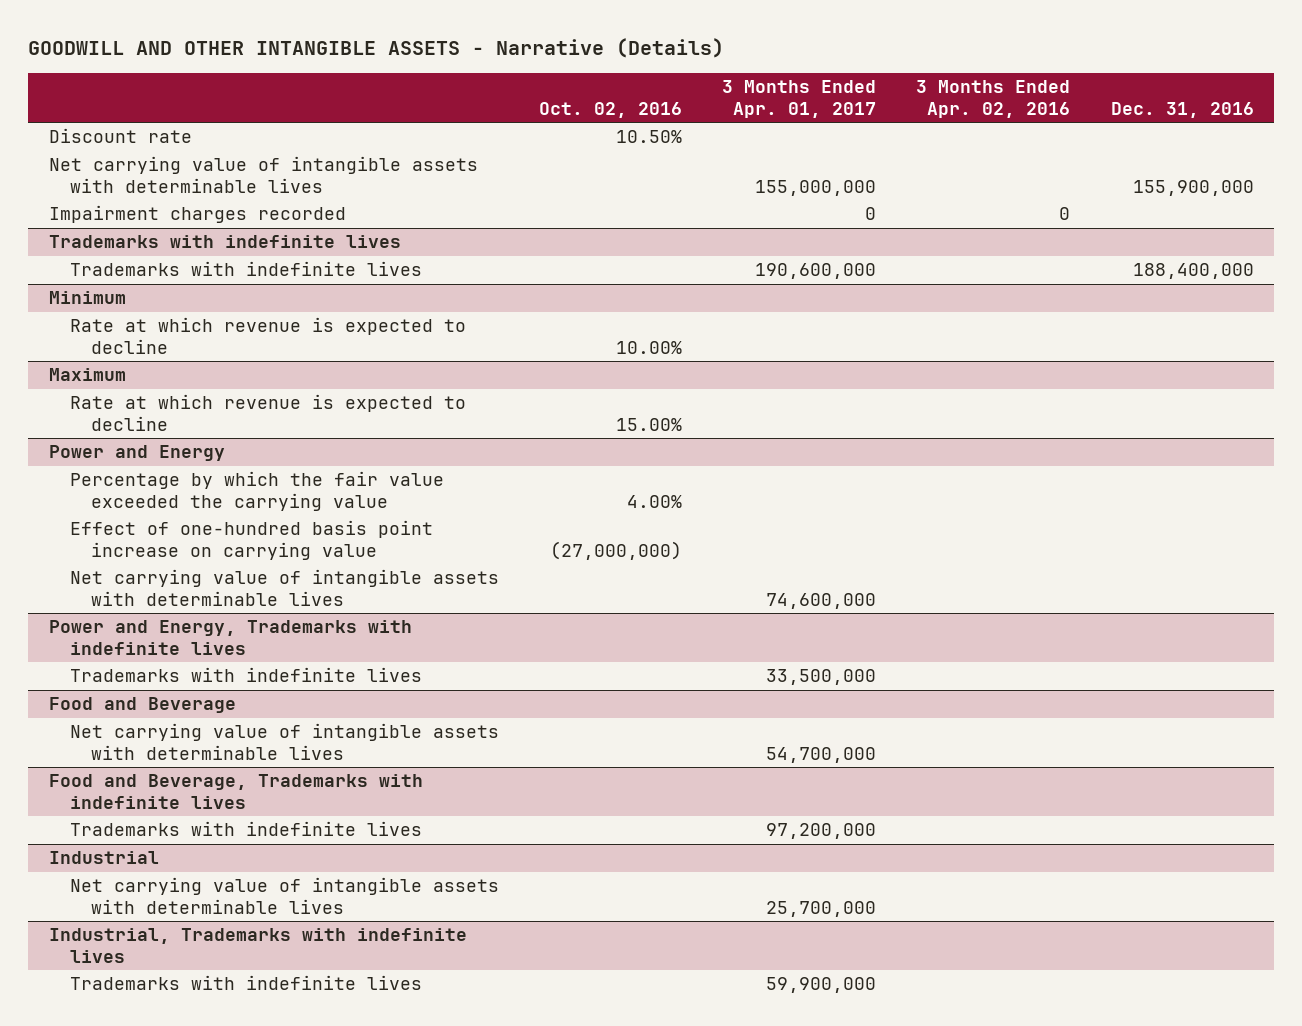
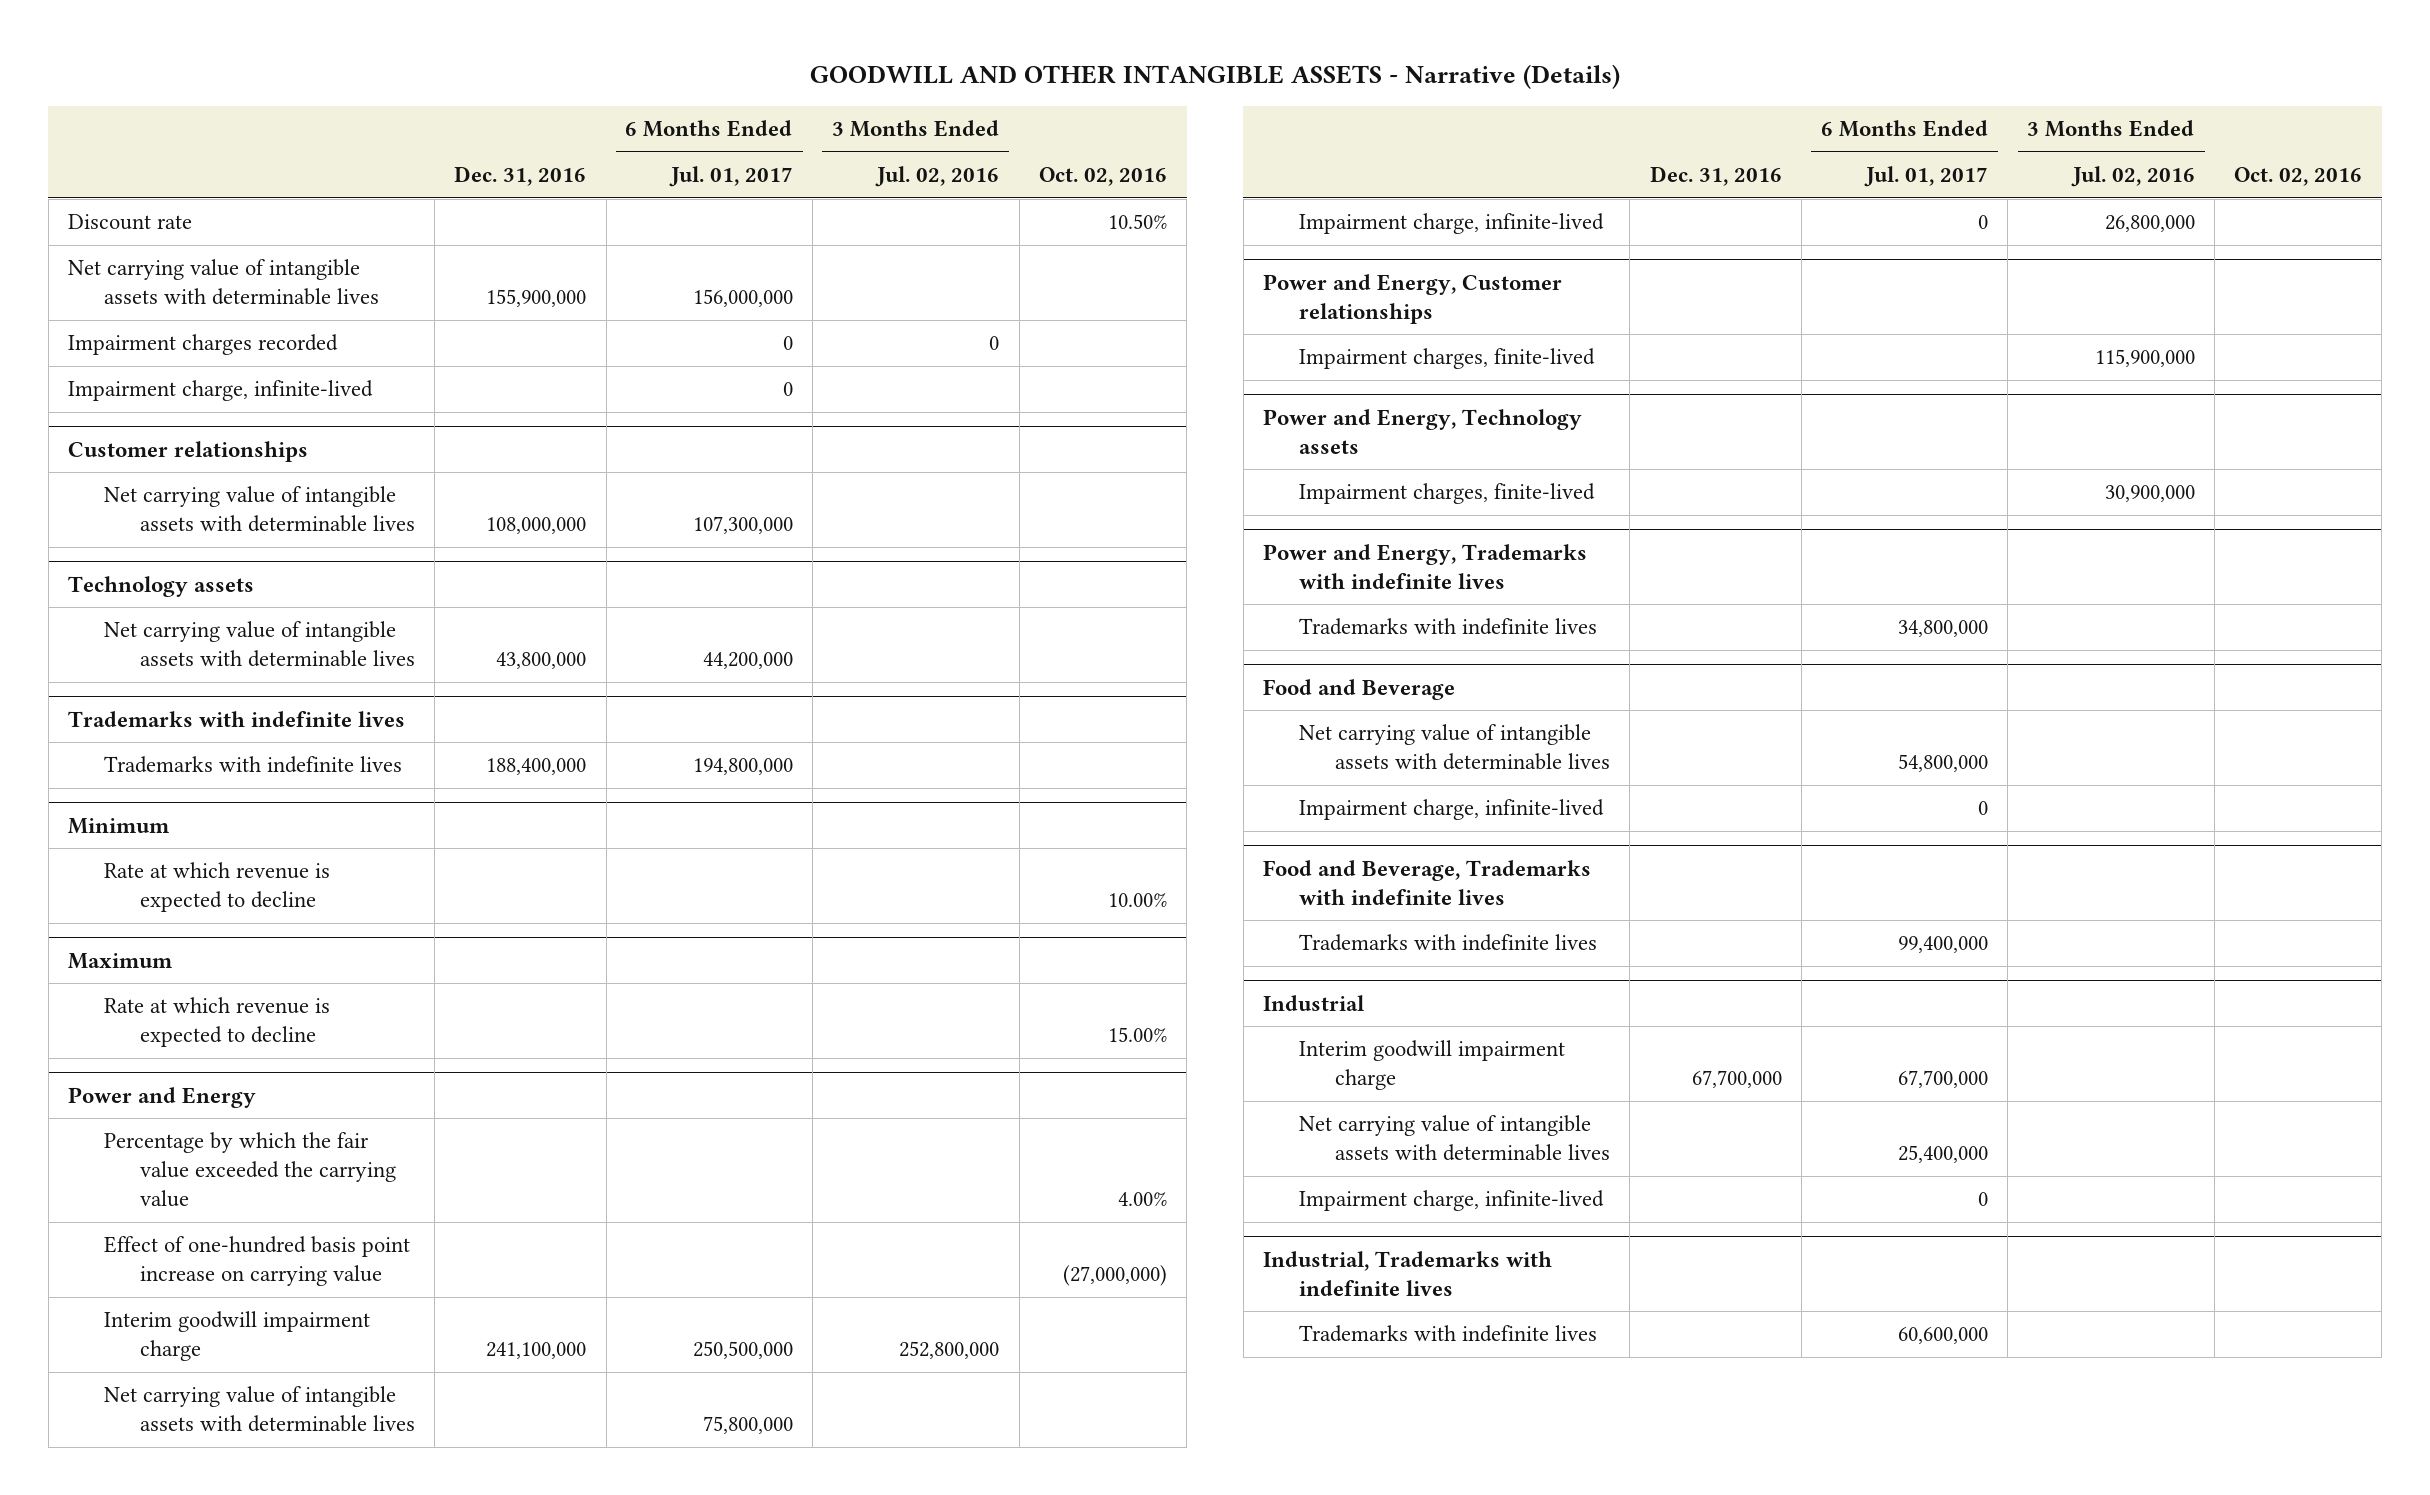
- | Oct. 02, 2016 | 3 Months Ended Apr. 01, 2017 | 3 Months Ended Apr. 02, 2016 | Dec. 31, 2016
+ | Dec. 31, 2016 | 6 Months Ended Jul. 01, 2017 | 3 Months Ended Jul. 02, 2016 | Oct. 02, 2016
+ Impairment charge, infinite-lived | | 0 | |
+ Customer relationships
+ Net carrying value of intangible assets with determinable lives | 108,000,000 | 107,300,000 | |
+ Technology assets
+ Net carrying value of intangible assets with determinable lives | 43,800,000 | 44,200,000 | |
@ Power and Energy
+ Interim goodwill impairment charge | 241,100,000 | 250,500,000 | 252,800,000 |
+ Impairment charge, infinite-lived | | 0 | 26,800,000 |
+ Power and Energy, Customer relationships
+ Impairment charges, finite-lived | | | 115,900,000 |
+ Power and Energy, Technology assets
+ Impairment charges, finite-lived | | | 30,900,000 |
@ Food and Beverage
+ Impairment charge, infinite-lived | | 0 | |
@ Industrial
+ Interim goodwill impairment charge | 67,700,000 | 67,700,000 | |
+ Impairment charge, infinite-lived | | 0 | |

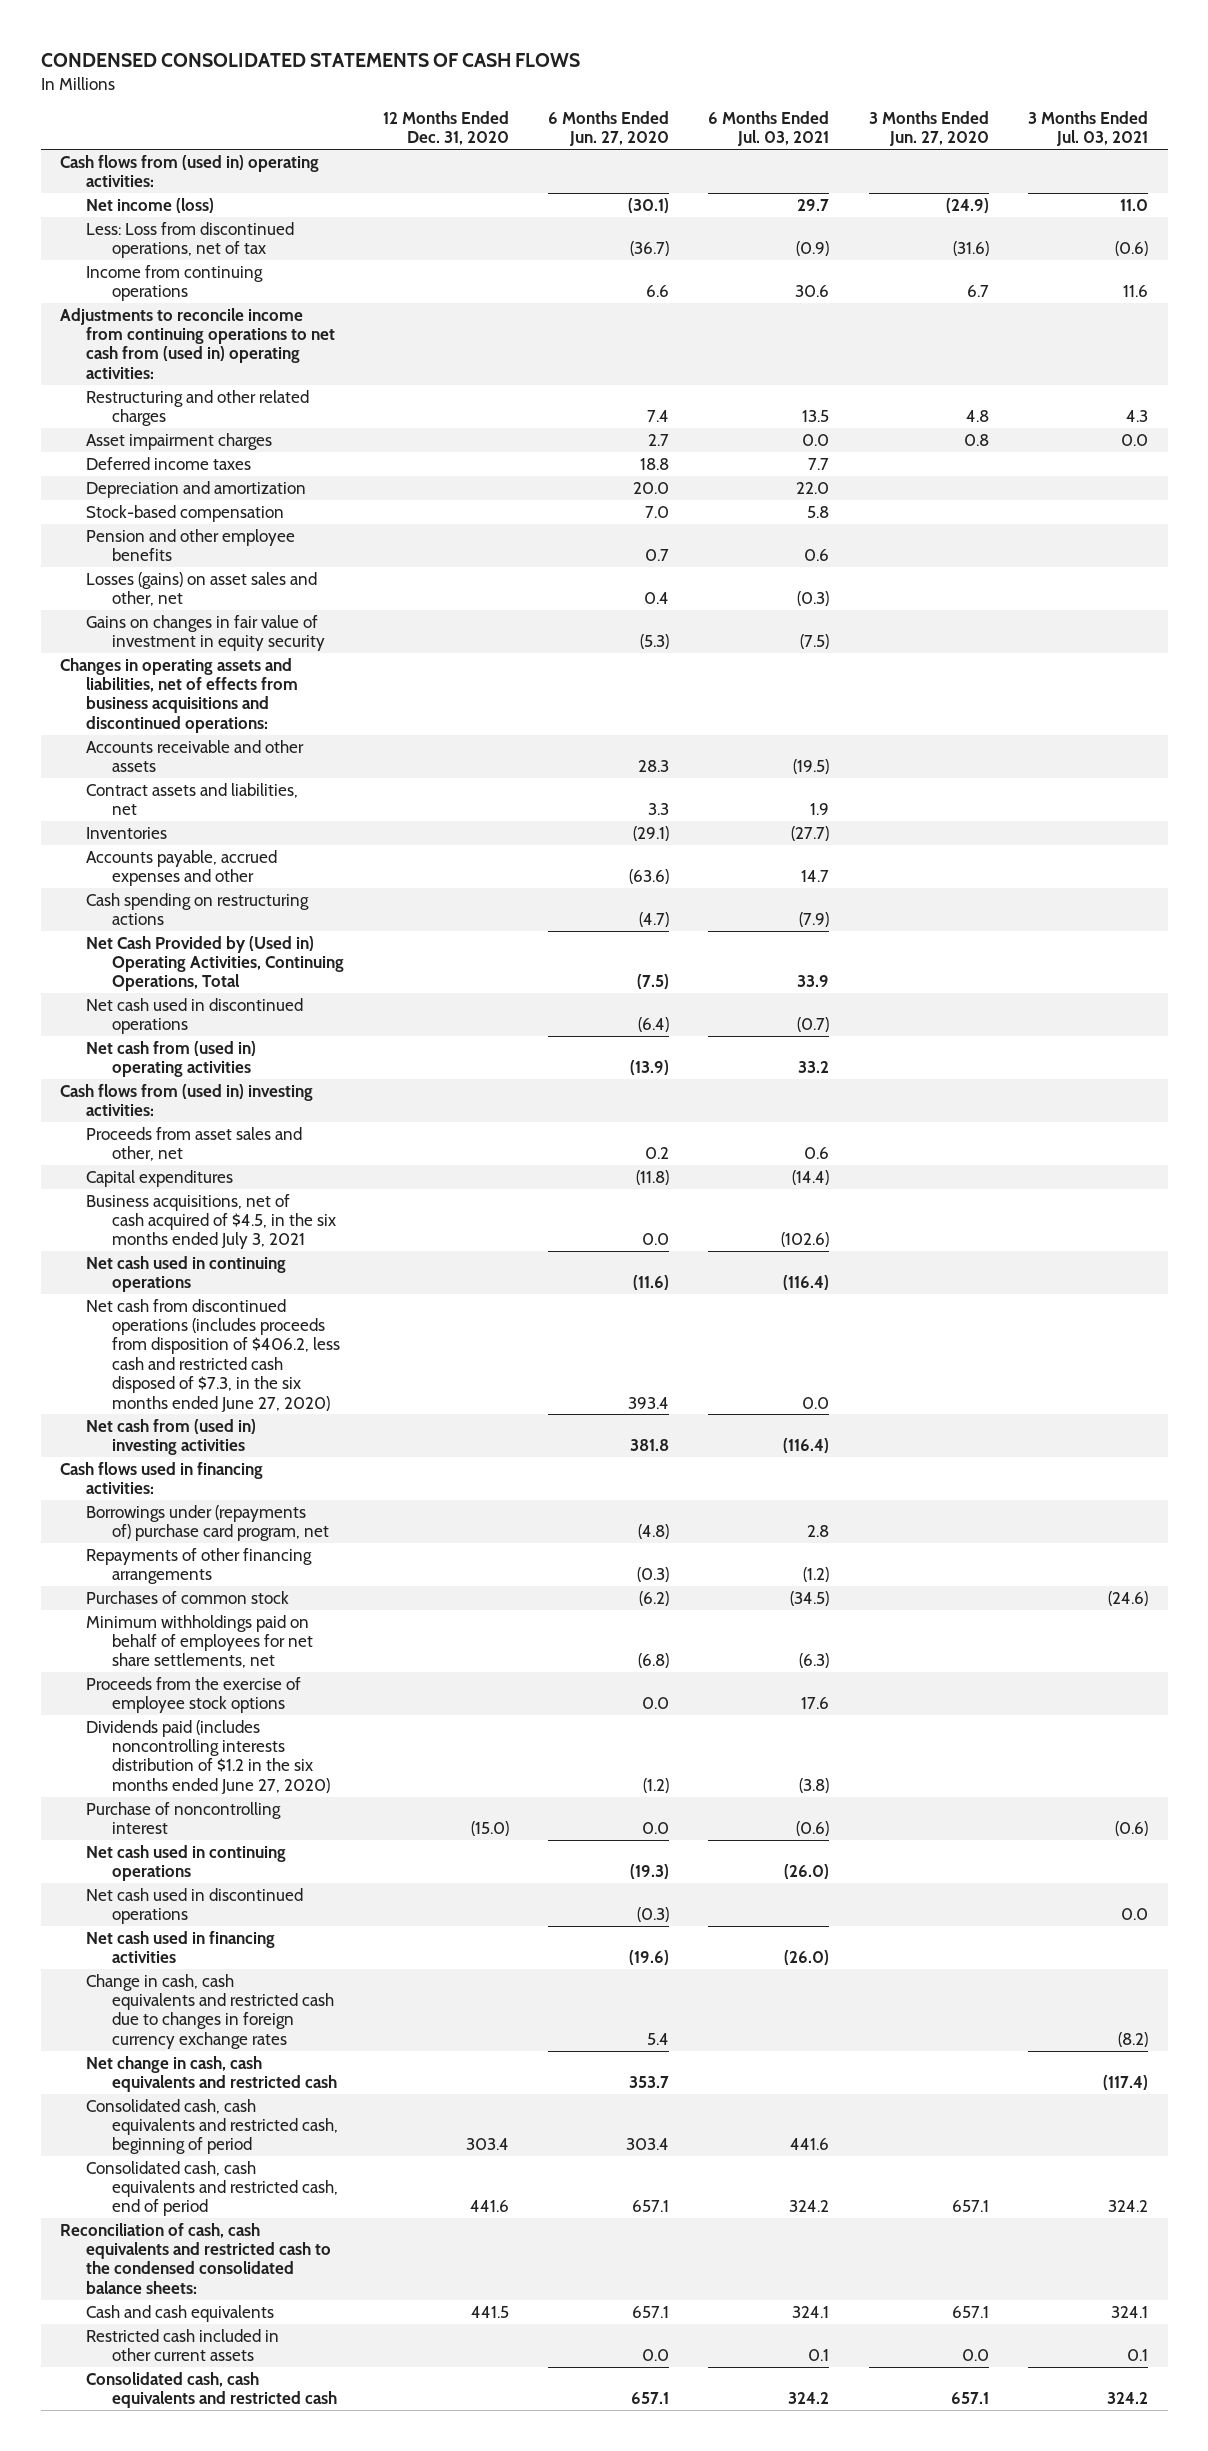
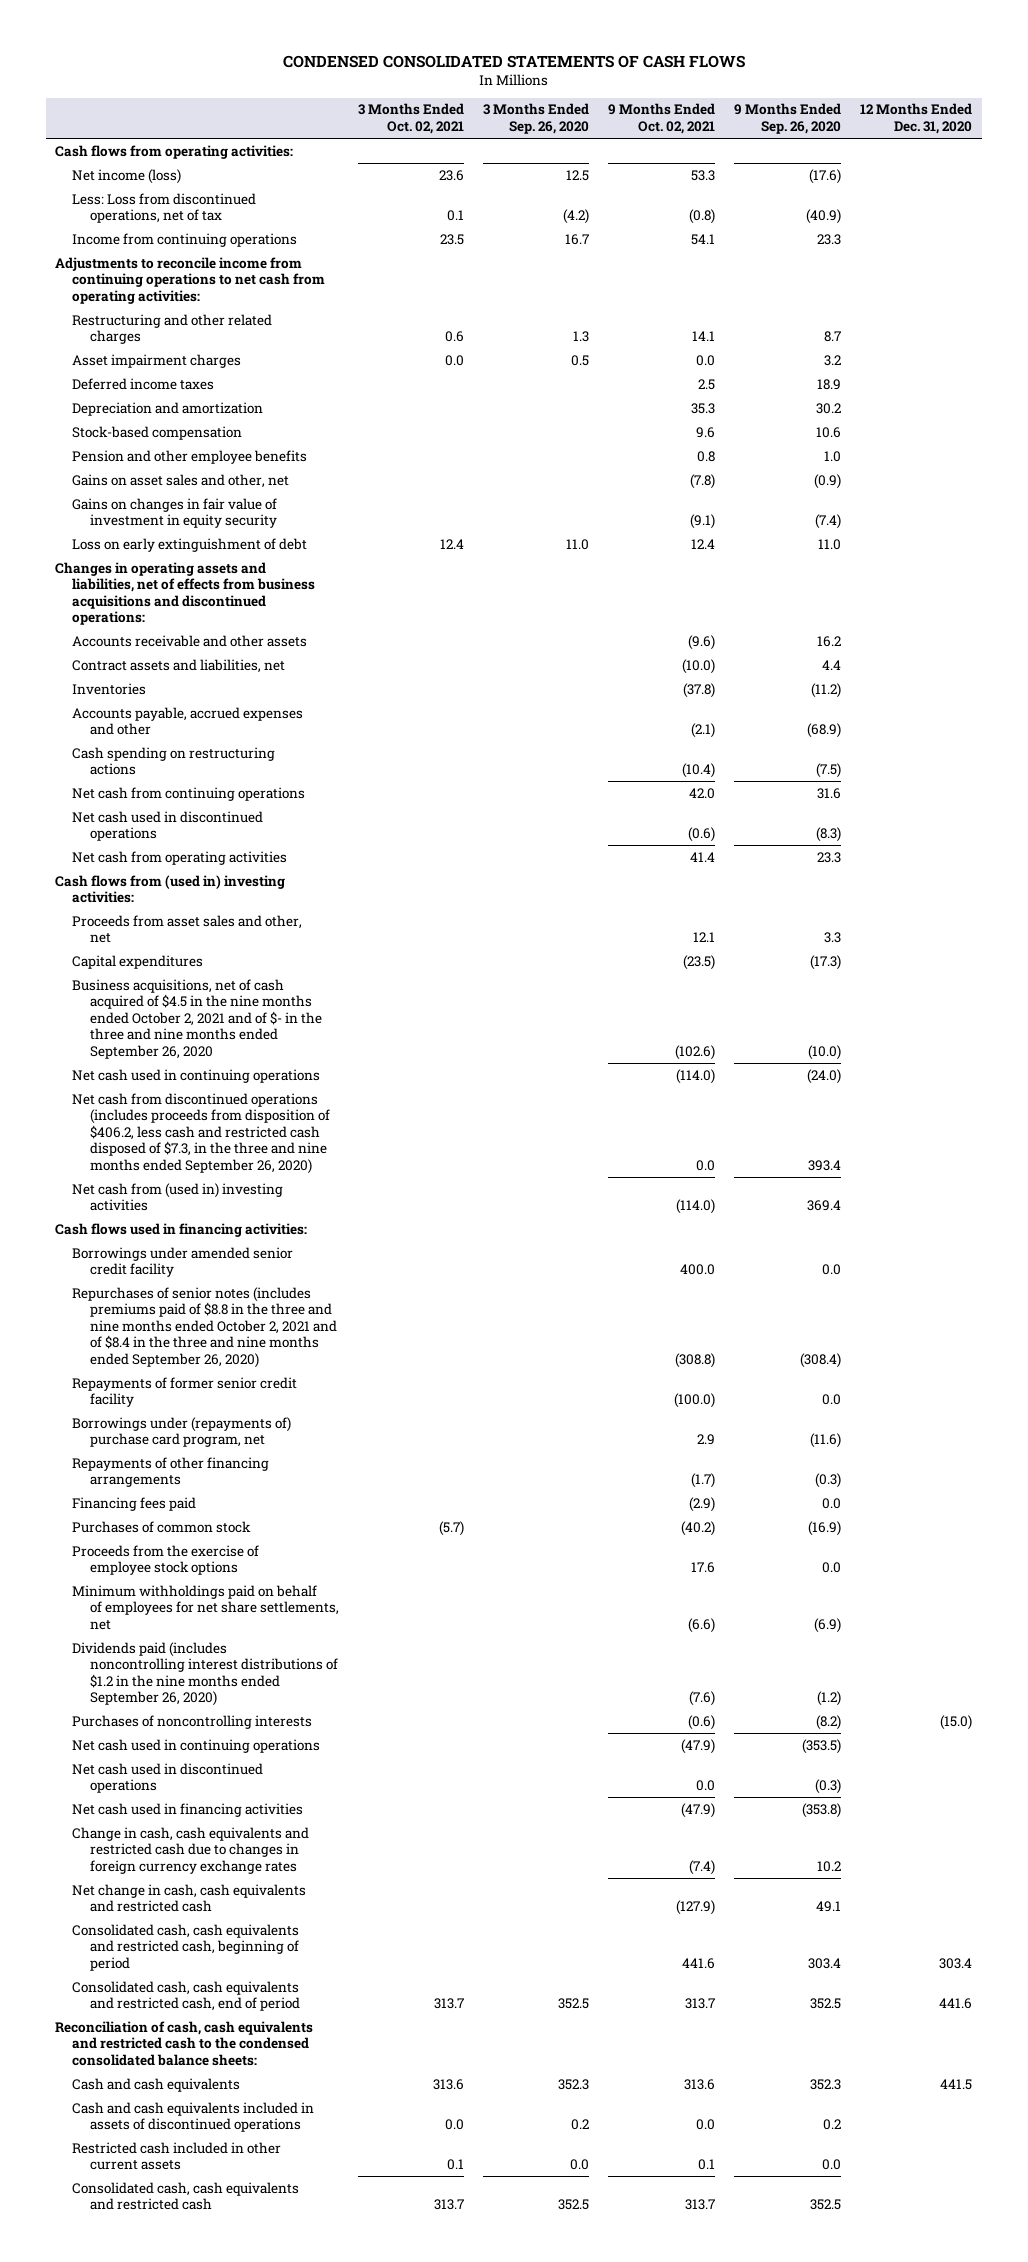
- | 12 Months Ended Dec. 31, 2020 | 6 Months Ended Jun. 27, 2020 | 6 Months Ended Jul. 03, 2021 | 3 Months Ended Jun. 27, 2020 | 3 Months Ended Jul. 03, 2021
+ | 3 Months Ended Oct. 02, 2021 | 3 Months Ended Sep. 26, 2020 | 9 Months Ended Oct. 02, 2021 | 9 Months Ended Sep. 26, 2020 | 12 Months Ended Dec. 31, 2020
- Cash flows from (used in) operating activities:
+ Cash flows from operating activities:
- Adjustments to reconcile income from continuing operations to net cash from (used in) operating activities:
+ Adjustments to reconcile income from continuing operations to net cash from operating activities:
- Losses (gains) on asset sales and other, net | | 0.4 | (0.3) | |
+ Gains on asset sales and other, net | | | (7.8) | (0.9) |
+ Loss on early extinguishment of debt | 12.4 | 11.0 | 12.4 | 11.0 |
- Net Cash Provided by (Used in) Operating Activities, Continuing Operations, Total | | (7.5) | 33.9 | |
+ Net cash from continuing operations | | | 42.0 | 31.6 |
- Net cash from (used in) operating activities | | (13.9) | 33.2 | |
+ Net cash from operating activities | | | 41.4 | 23.3 |
- Business acquisitions, net of cash acquired of $4.5, in the six months ended July 3, 2021 | | 0.0 | (102.6) | |
+ Business acquisitions, net of cash acquired of $4.5 in the nine months ended October 2, 2021 and of $- in the three and nine months ended September 26, 2020 | | | (102.6) | (10.0) |
- Net cash from discontinued operations (includes proceeds from disposition of $406.2, less cash and restricted cash disposed of $7.3, in the six months ended June 27, 2020) | | 393.4 | 0.0 | |
+ Net cash from discontinued operations (includes proceeds from disposition of $406.2, less cash and restricted cash disposed of $7.3, in the three and nine months ended September 26, 2020) | | | 0.0 | 393.4 |
+ Borrowings under amended senior credit facility | | | 400.0 | 0.0 |
+ Repurchases of senior notes (includes premiums paid of $8.8 in the three and nine months ended October 2, 2021 and of $8.4 in the three and nine months ended September 26, 2020) | | | (308.8) | (308.4) |
+ Repayments of former senior credit facility | | | (100.0) | 0.0 |
+ Financing fees paid | | | (2.9) | 0.0 |
- Dividends paid (includes noncontrolling interests distribution of $1.2 in the six months ended June 27, 2020) | | (1.2) | (3.8) | |
- Purchase of noncontrolling interest | (15.0) | 0.0 | (0.6) | | (0.6)
moved down: Minimum withholdings paid on behalf of employees for net share settlements, net | | | (6.6) | (6.9) |
+ Dividends paid (includes noncontrolling interest distributions of $1.2 in the nine months ended September 26, 2020) | | | (7.6) | (1.2) |
+ Purchases of noncontrolling interests | | | (0.6) | (8.2) | (15.0)
+ Cash and cash equivalents included in assets of discontinued operations | 0.0 | 0.2 | 0.0 | 0.2 |

